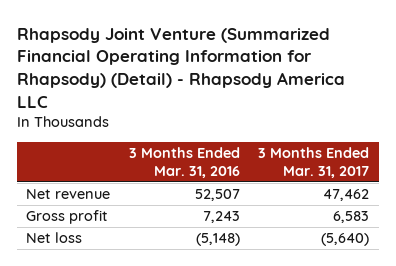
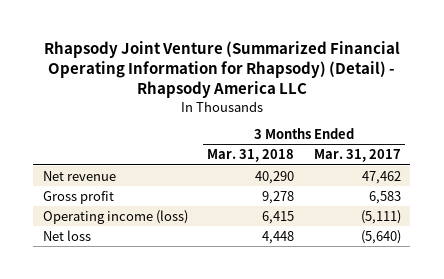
- | 3 Months Ended Mar. 31, 2016 | 3 Months Ended Mar. 31, 2017
+ | 3 Months Ended Mar. 31, 2018 | 3 Months Ended Mar. 31, 2017
+ Operating income (loss) | 6,415 | (5,111)

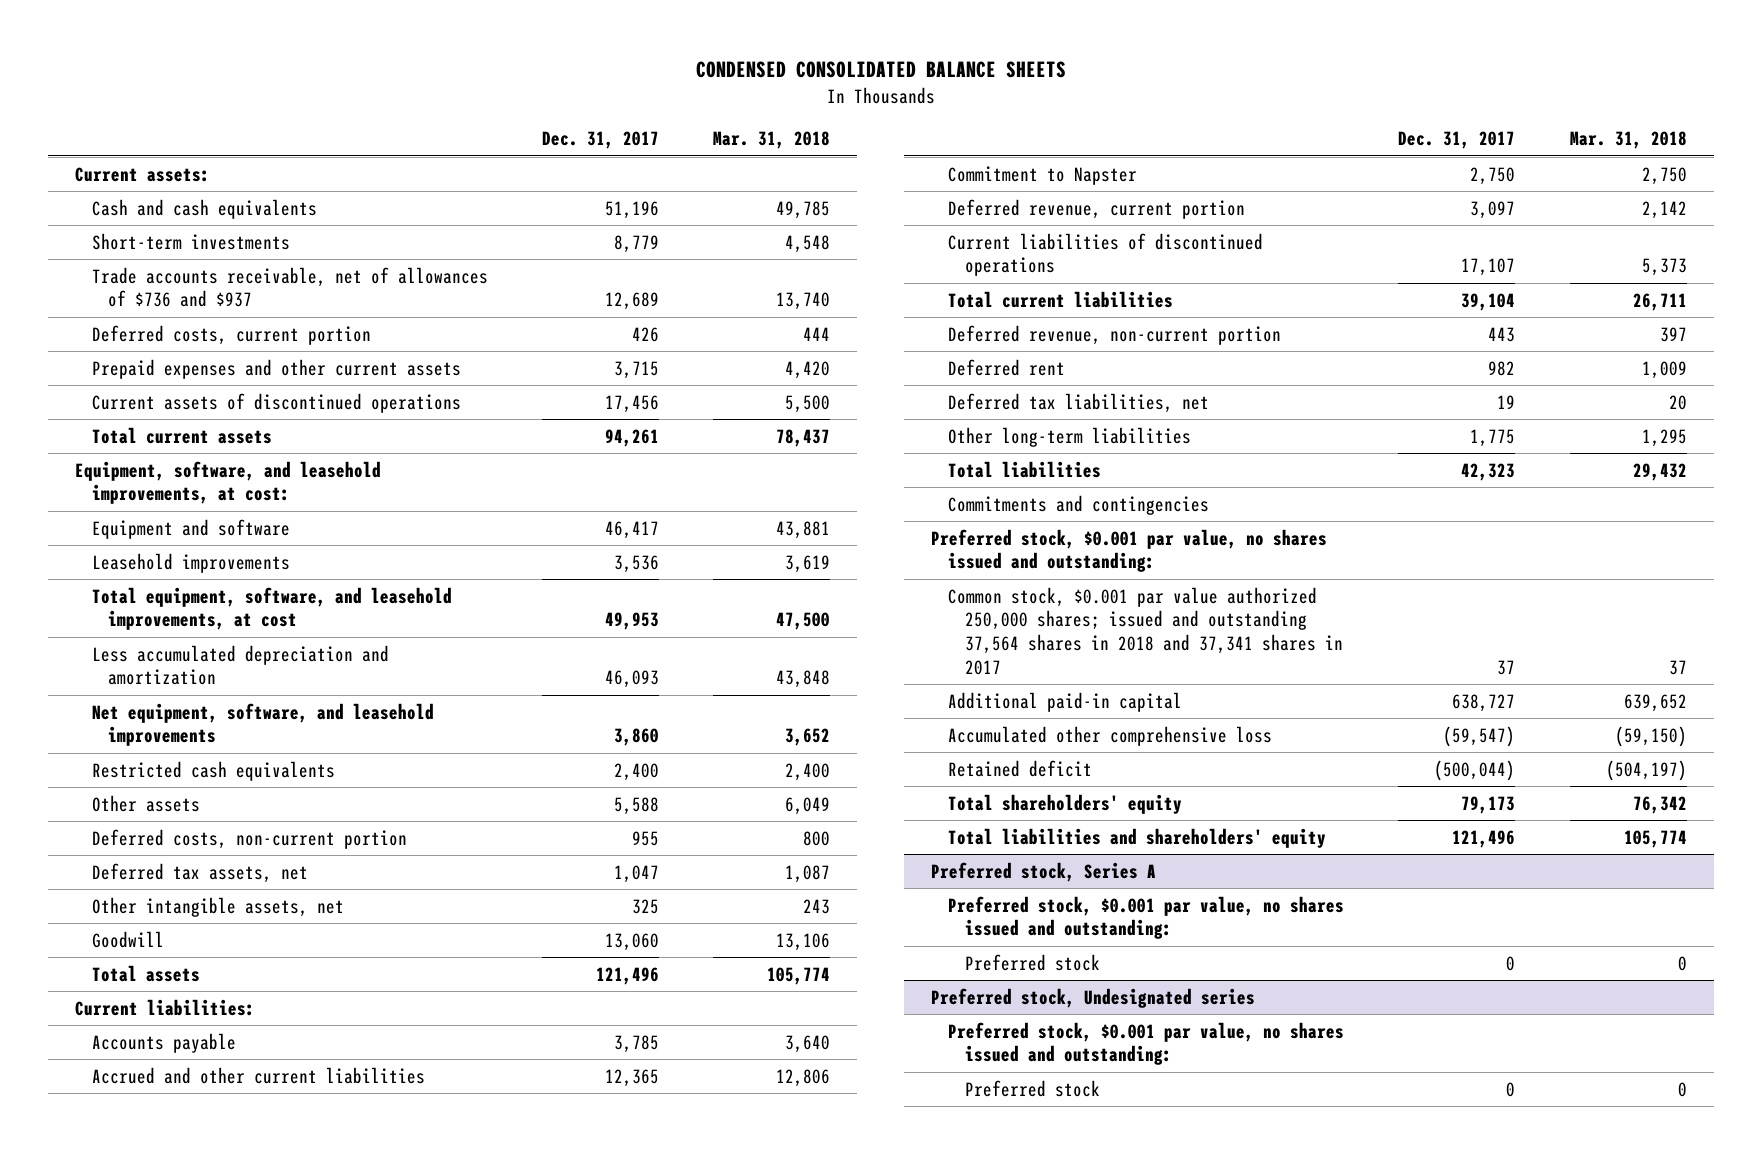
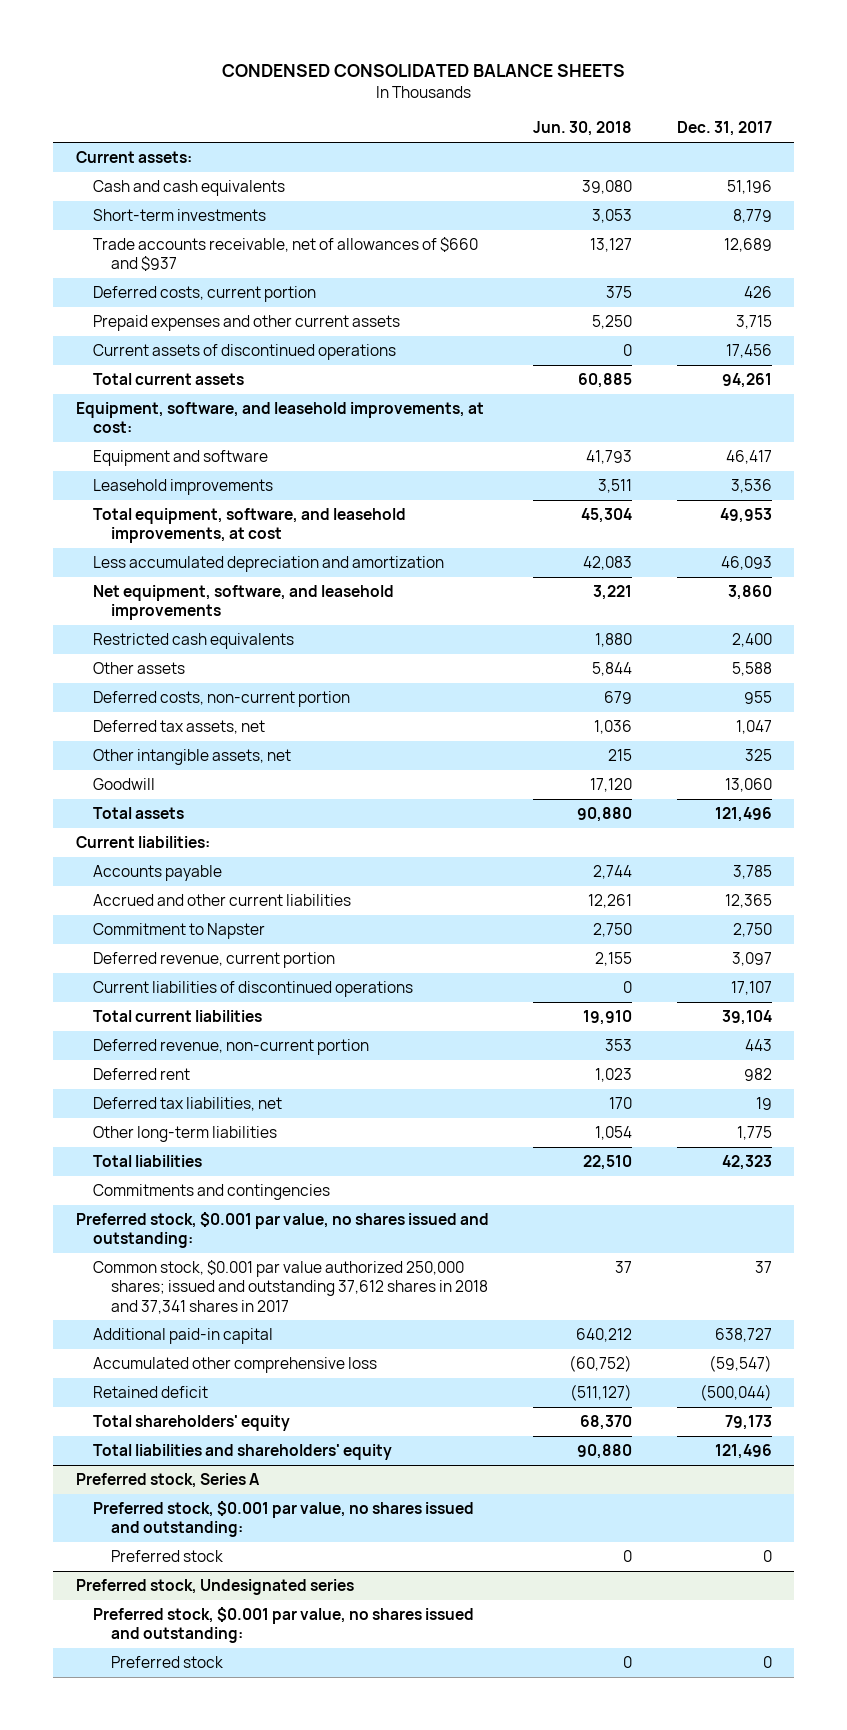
- | Dec. 31, 2017 | Mar. 31, 2018
+ | Jun. 30, 2018 | Dec. 31, 2017
- Trade accounts receivable, net of allowances of $736 and $937 | 12,689 | 13,740
+ Trade accounts receivable, net of allowances of $660 and $937 | 13,127 | 12,689
- Common stock, $0.001 par value authorized 250,000 shares; issued and outstanding 37,564 shares in 2018 and 37,341 shares in 2017 | 37 | 37
+ Common stock, $0.001 par value authorized 250,000 shares; issued and outstanding 37,612 shares in 2018 and 37,341 shares in 2017 | 37 | 37

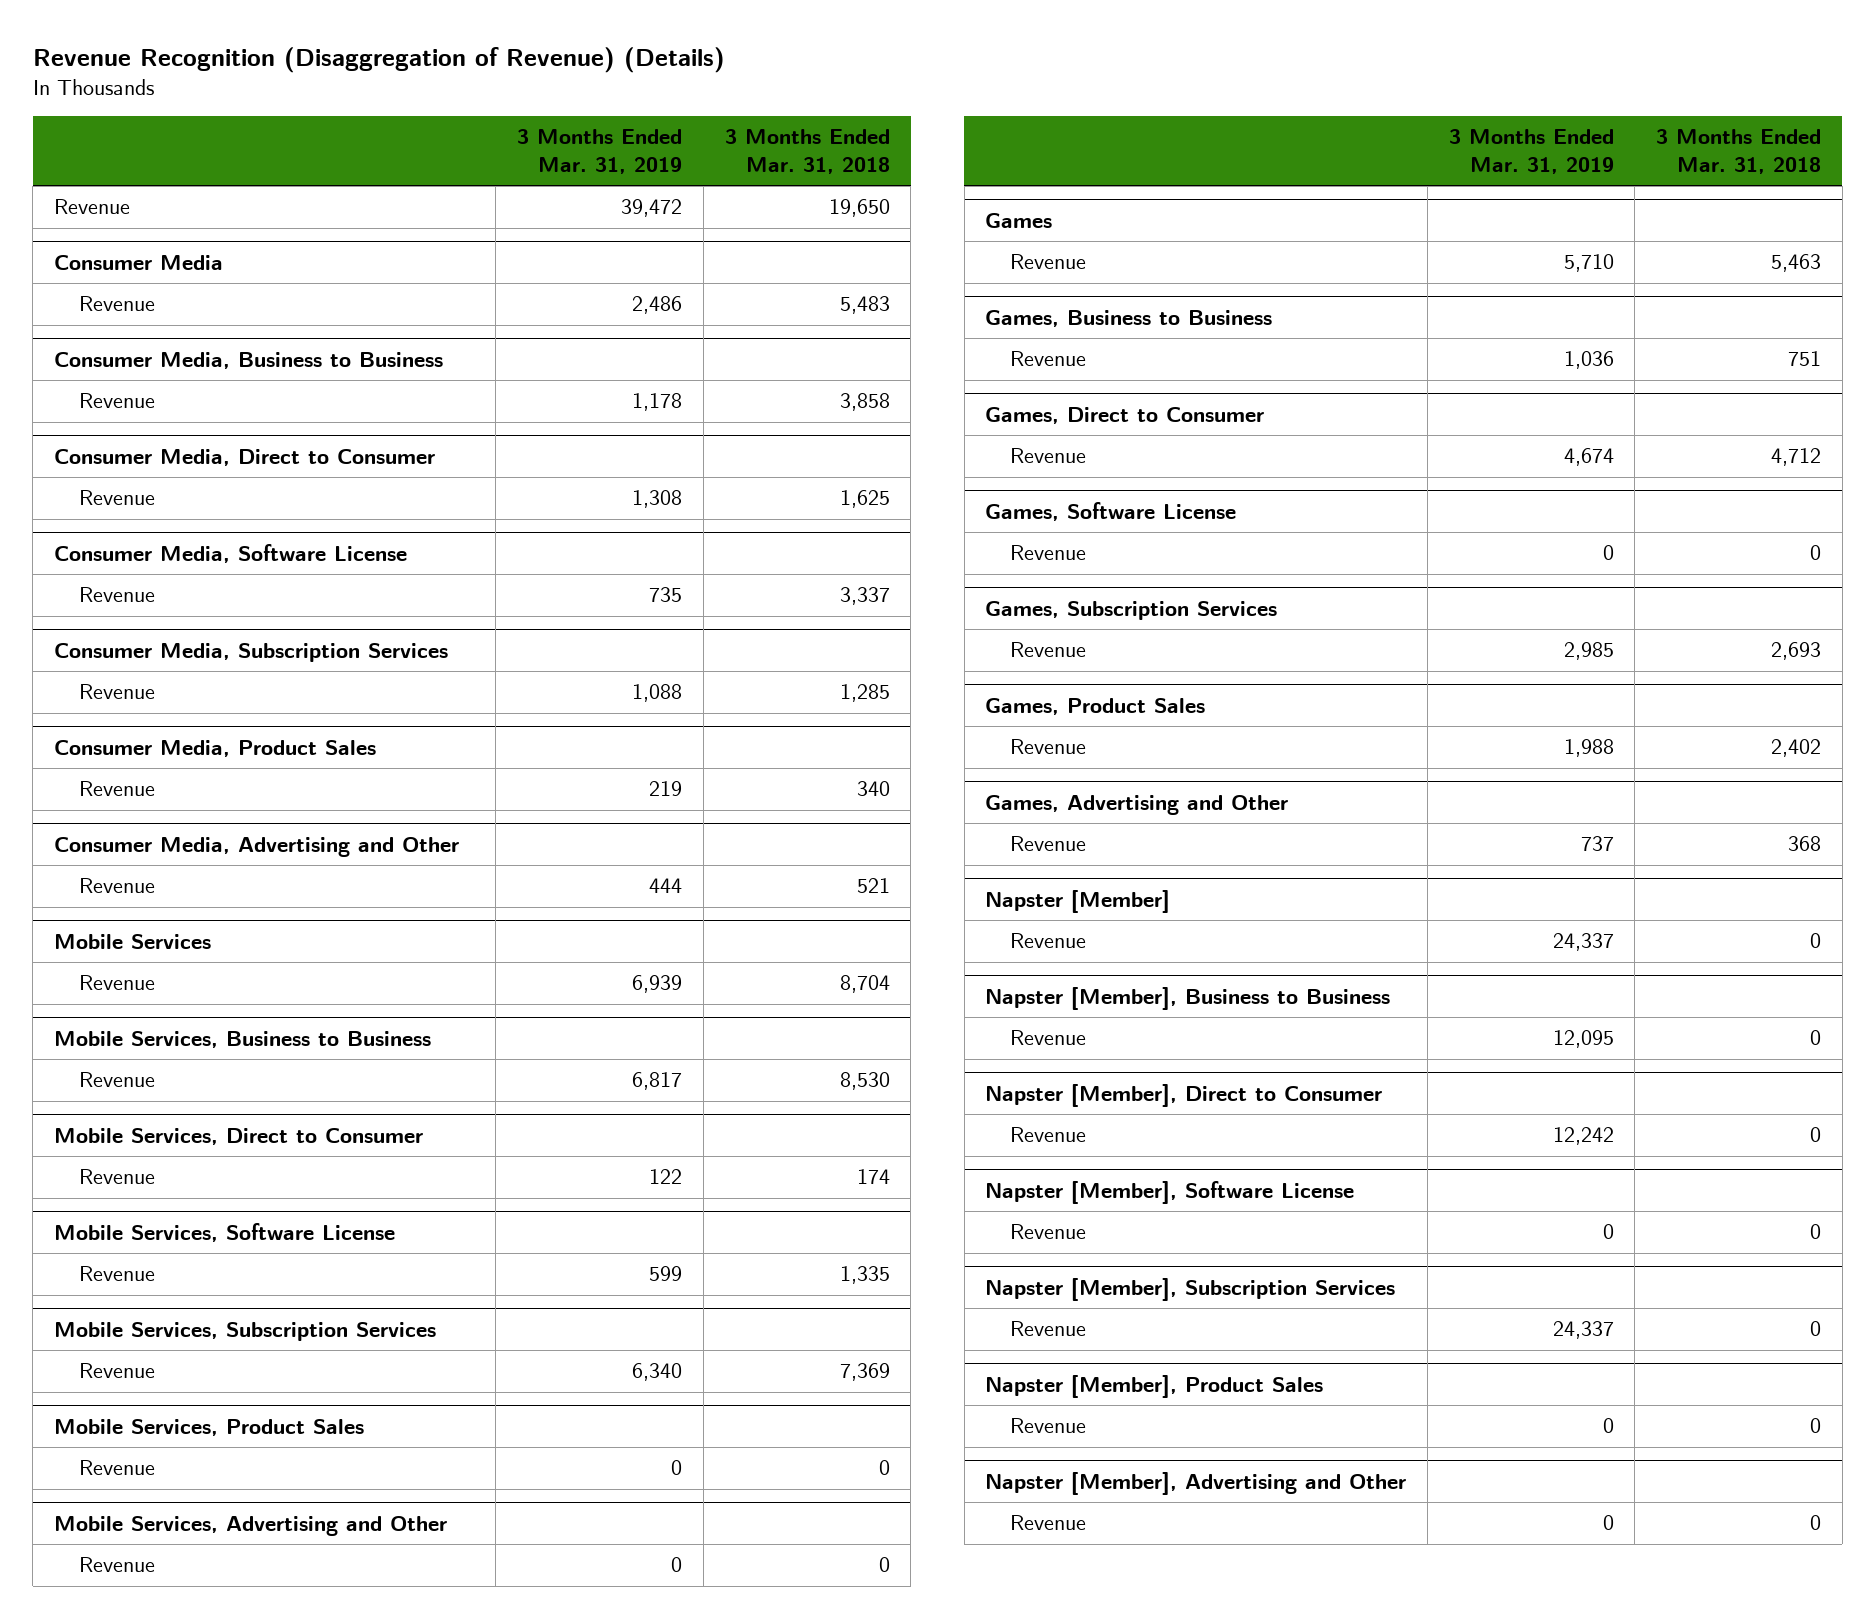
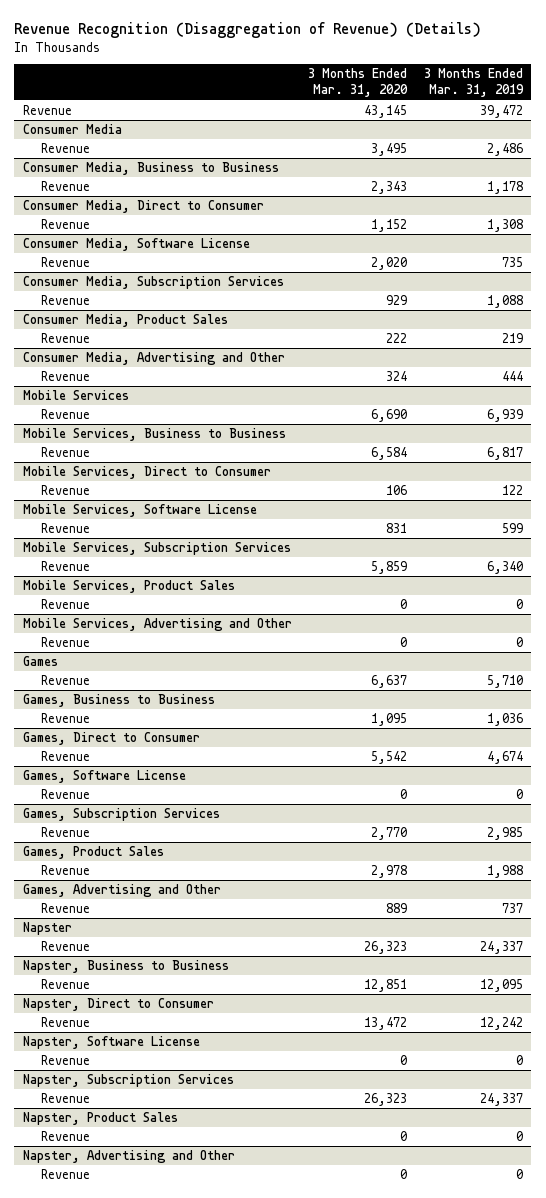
- | 3 Months Ended Mar. 31, 2019 | 3 Months Ended Mar. 31, 2018
+ | 3 Months Ended Mar. 31, 2020 | 3 Months Ended Mar. 31, 2019
- Napster [Member]
+ Napster
- Napster [Member], Business to Business
+ Napster, Business to Business
- Napster [Member], Direct to Consumer
+ Napster, Direct to Consumer
- Napster [Member], Software License
+ Napster, Software License
- Napster [Member], Subscription Services
+ Napster, Subscription Services
- Napster [Member], Product Sales
+ Napster, Product Sales
- Napster [Member], Advertising and Other
+ Napster, Advertising and Other

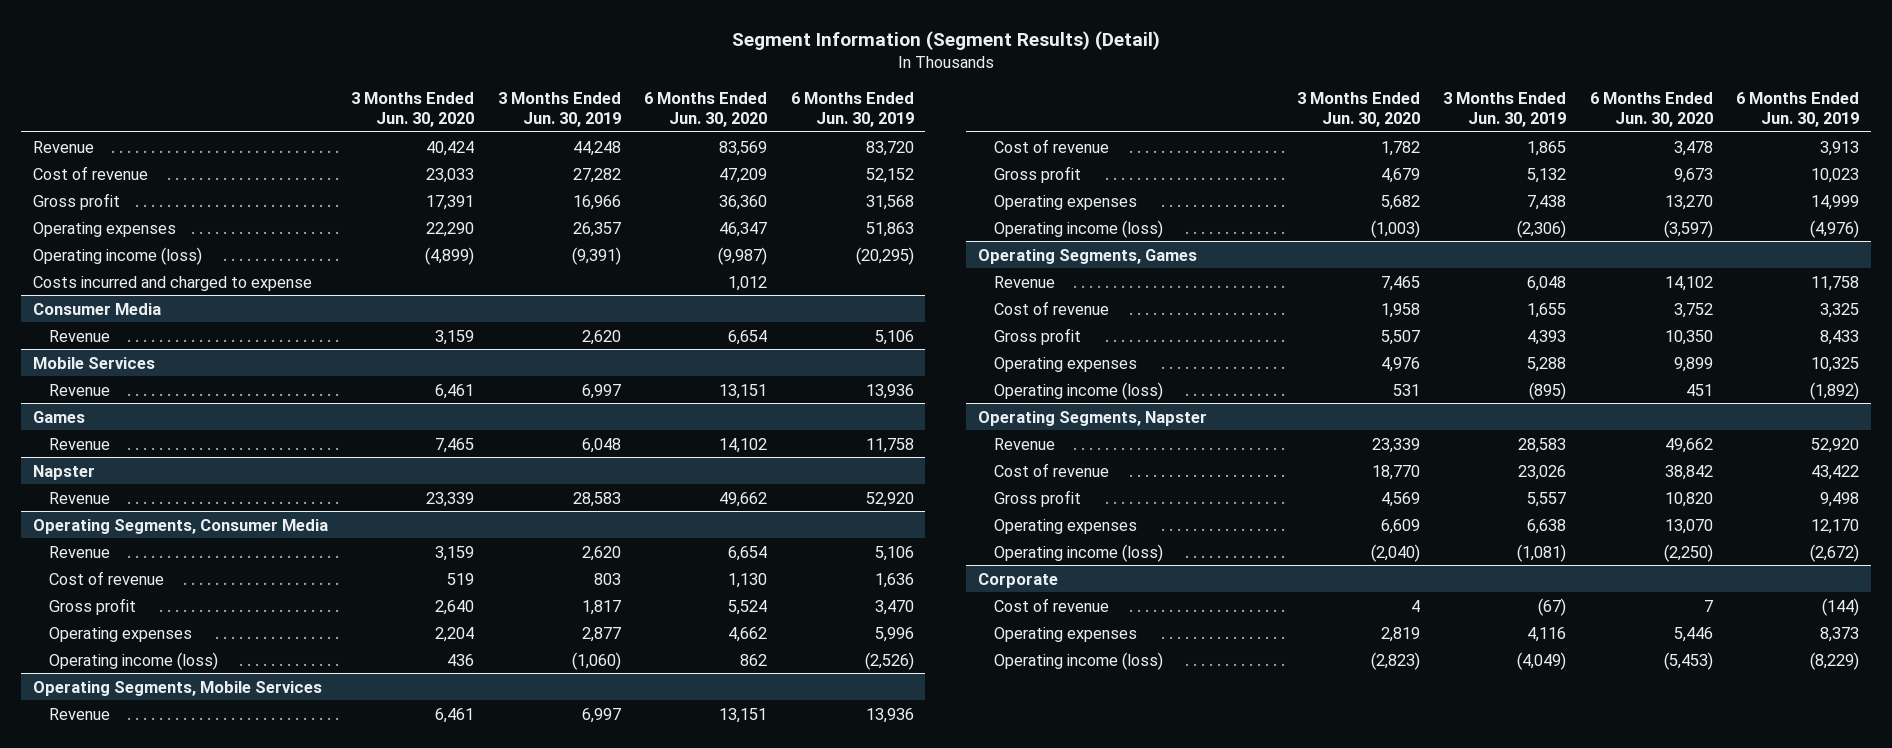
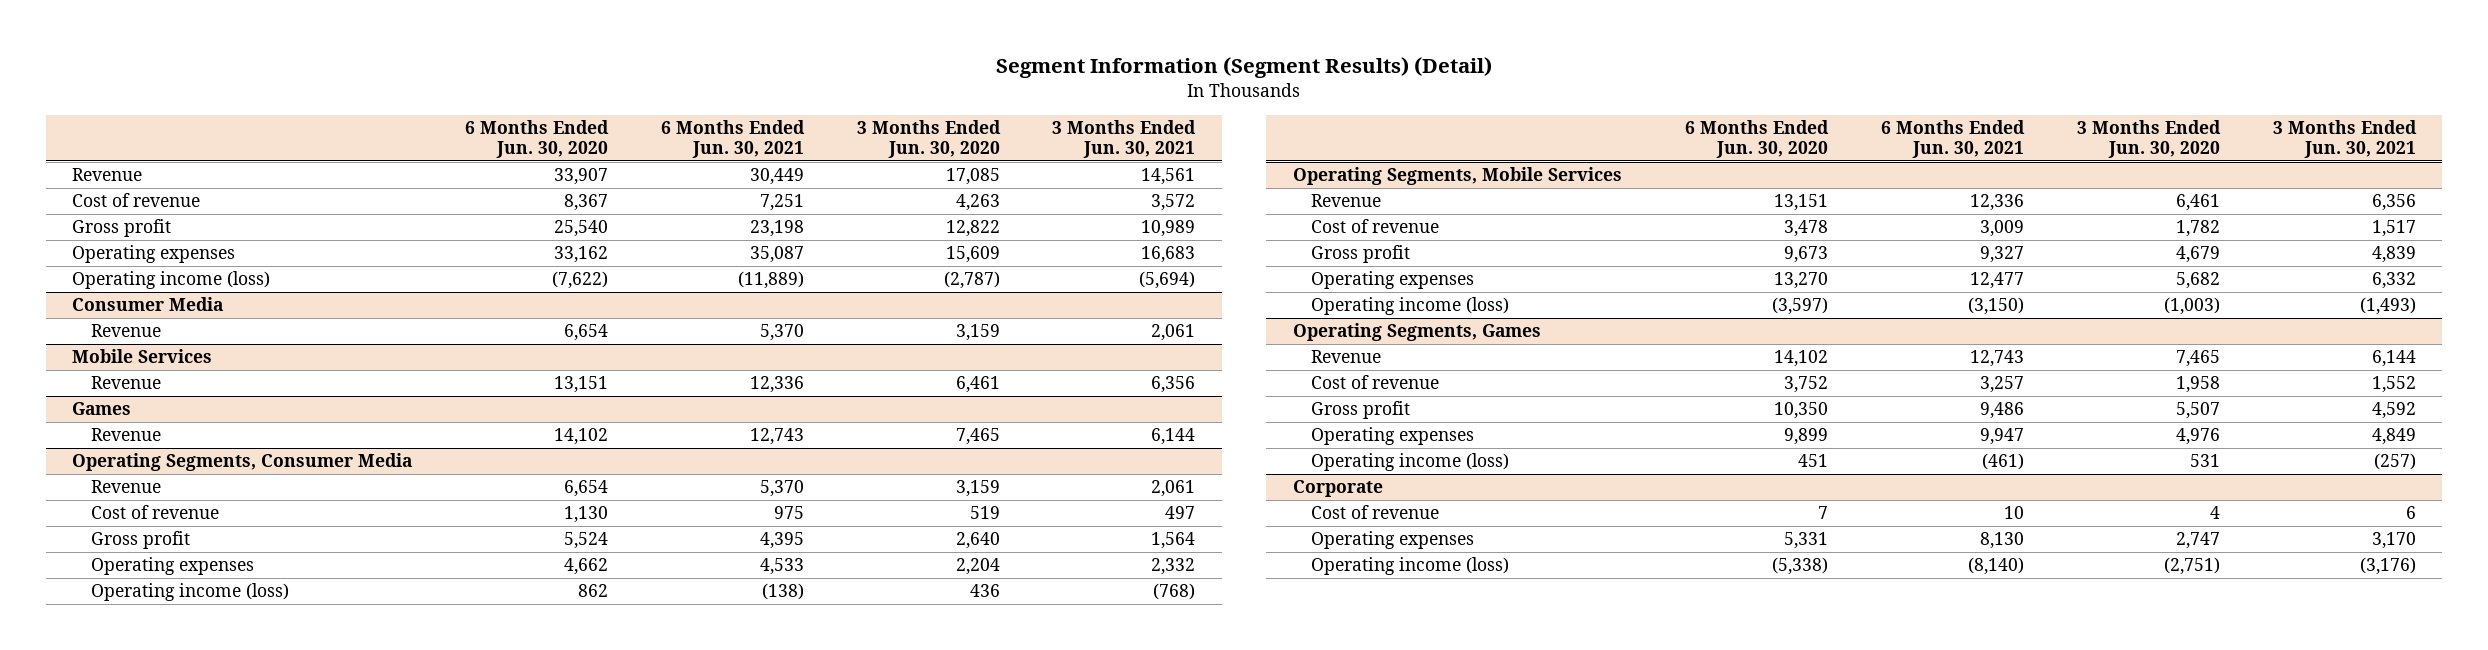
- | 3 Months Ended Jun. 30, 2020 | 3 Months Ended Jun. 30, 2019 | 6 Months Ended Jun. 30, 2020 | 6 Months Ended Jun. 30, 2019
+ | 6 Months Ended Jun. 30, 2020 | 6 Months Ended Jun. 30, 2021 | 3 Months Ended Jun. 30, 2020 | 3 Months Ended Jun. 30, 2021
- Revenue | 40,424 | 44,248 | 83,569 | 83,720
- Cost of revenue | 23,033 | 27,282 | 47,209 | 52,152
- Gross profit | 17,391 | 16,966 | 36,360 | 31,568
- Operating expenses | 22,290 | 26,357 | 46,347 | 51,863
- Operating income (loss) | (4,899) | (9,391) | (9,987) | (20,295)
- Costs incurred and charged to expense | | | 1,012 |
+ Revenue | 33,907 | 30,449 | 17,085 | 14,561
+ Cost of revenue | 8,367 | 7,251 | 4,263 | 3,572
+ Gross profit | 25,540 | 23,198 | 12,822 | 10,989
+ Operating expenses | 33,162 | 35,087 | 15,609 | 16,683
+ Operating income (loss) | (7,622) | (11,889) | (2,787) | (5,694)
- Napster
- Revenue | 23,339 | 28,583 | 49,662 | 52,920
- Operating Segments, Napster
- Revenue | 23,339 | 28,583 | 49,662 | 52,920
- Cost of revenue | 18,770 | 23,026 | 38,842 | 43,422
- Gross profit | 4,569 | 5,557 | 10,820 | 9,498
- Operating expenses | 6,609 | 6,638 | 13,070 | 12,170
- Operating income (loss) | (2,040) | (1,081) | (2,250) | (2,672)
@ Corporate
- Operating expenses | 2,819 | 4,116 | 5,446 | 8,373
- Operating income (loss) | (2,823) | (4,049) | (5,453) | (8,229)
+ Operating expenses | 5,331 | 8,130 | 2,747 | 3,170
+ Operating income (loss) | (5,338) | (8,140) | (2,751) | (3,176)

